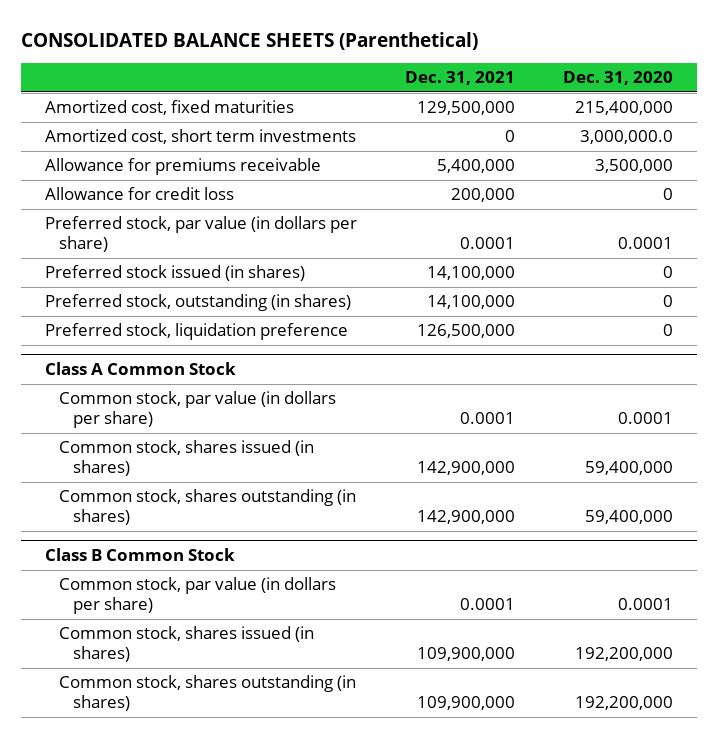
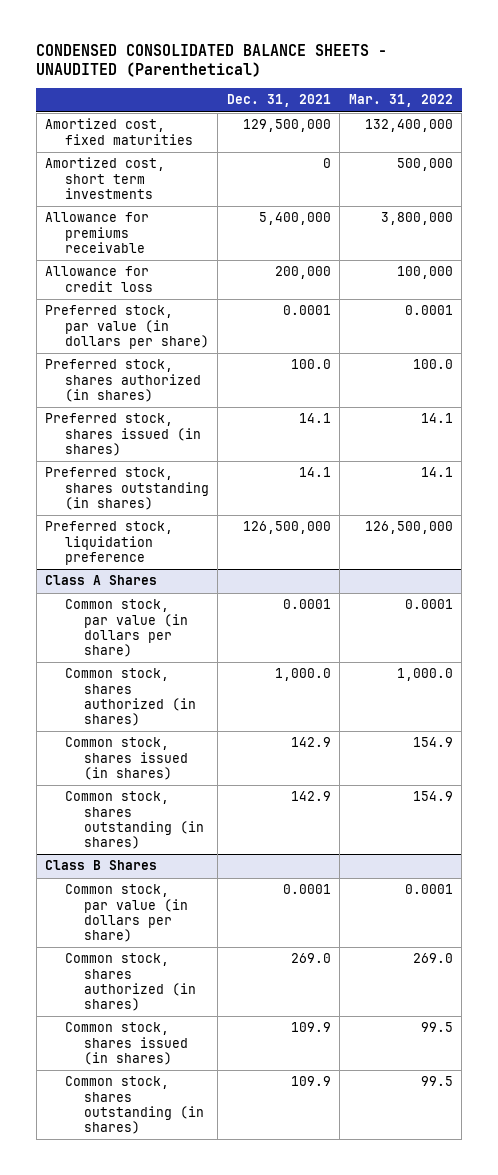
- CONSOLIDATED BALANCE SHEETS (Parenthetical)
+ CONDENSED CONSOLIDATED BALANCE SHEETS - UNAUDITED (Parenthetical)
- | Dec. 31, 2021 | Dec. 31, 2020
+ | Dec. 31, 2021 | Mar. 31, 2022
- Preferred stock issued (in shares) | 14,100,000 | 0
- Preferred stock, outstanding (in shares) | 14,100,000 | 0
+ Preferred stock, shares authorized (in shares) | 100.0 | 100.0
+ Preferred stock, shares issued (in shares) | 14.1 | 14.1
+ Preferred stock, shares outstanding (in shares) | 14.1 | 14.1
- Class A Common Stock
+ Class A Shares
- Common stock, shares issued (in shares) | 142,900,000 | 59,400,000
- Common stock, shares outstanding (in shares) | 142,900,000 | 59,400,000
- Class B Common Stock
+ Common stock, shares authorized (in shares) | 1,000.0 | 1,000.0
+ Common stock, shares issued (in shares) | 142.9 | 154.9
+ Common stock, shares outstanding (in shares) | 142.9 | 154.9
+ Class B Shares
- Common stock, shares issued (in shares) | 109,900,000 | 192,200,000
- Common stock, shares outstanding (in shares) | 109,900,000 | 192,200,000
+ Common stock, shares authorized (in shares) | 269.0 | 269.0
+ Common stock, shares issued (in shares) | 109.9 | 99.5
+ Common stock, shares outstanding (in shares) | 109.9 | 99.5

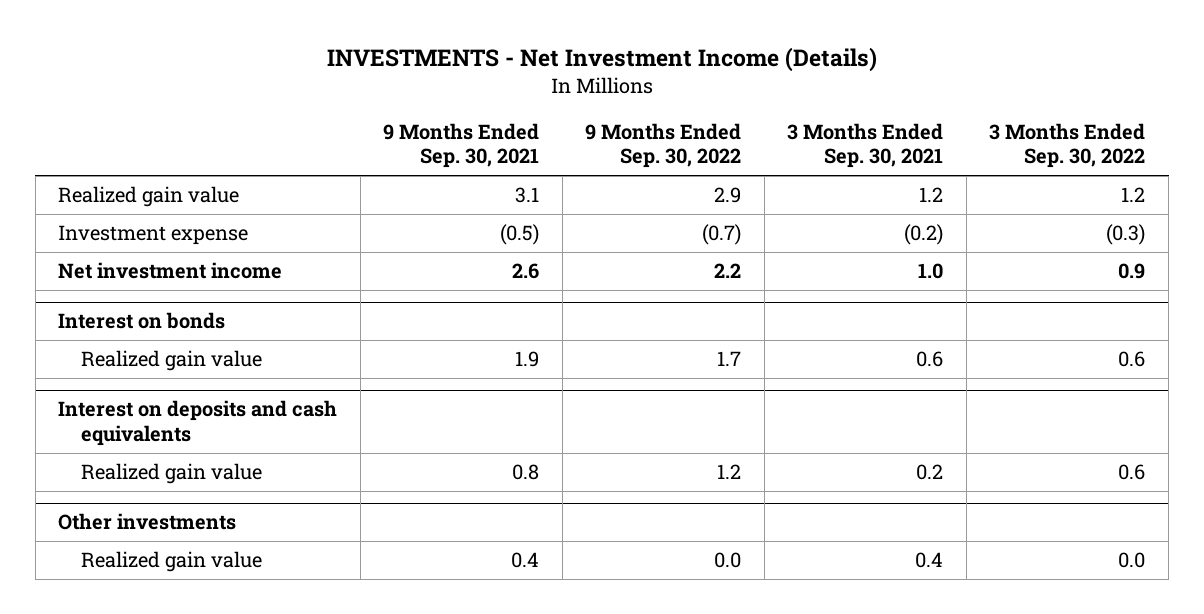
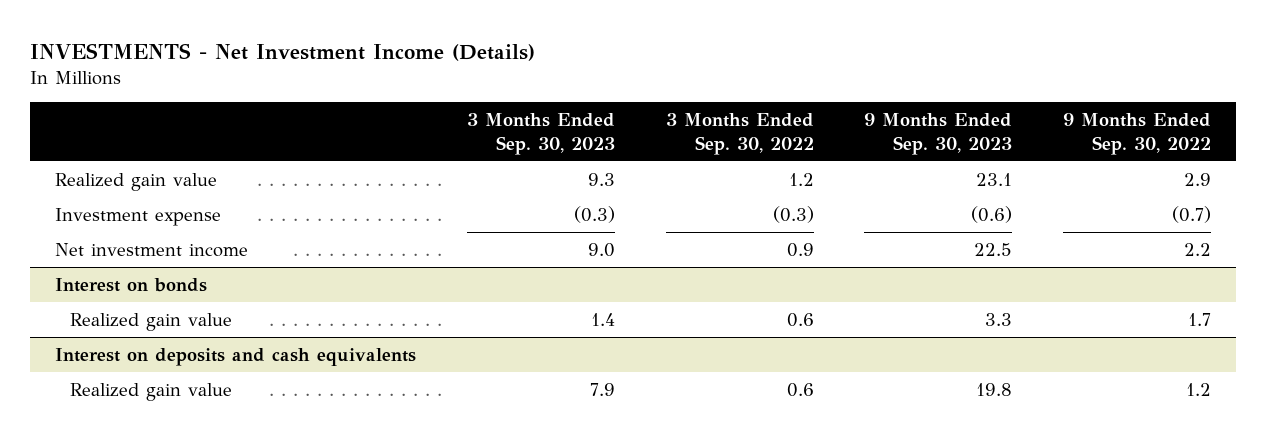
- | 9 Months Ended Sep. 30, 2021 | 9 Months Ended Sep. 30, 2022 | 3 Months Ended Sep. 30, 2021 | 3 Months Ended Sep. 30, 2022
+ | 3 Months Ended Sep. 30, 2023 | 3 Months Ended Sep. 30, 2022 | 9 Months Ended Sep. 30, 2023 | 9 Months Ended Sep. 30, 2022
- Other investments
- Realized gain value | 0.4 | 0.0 | 0.4 | 0.0

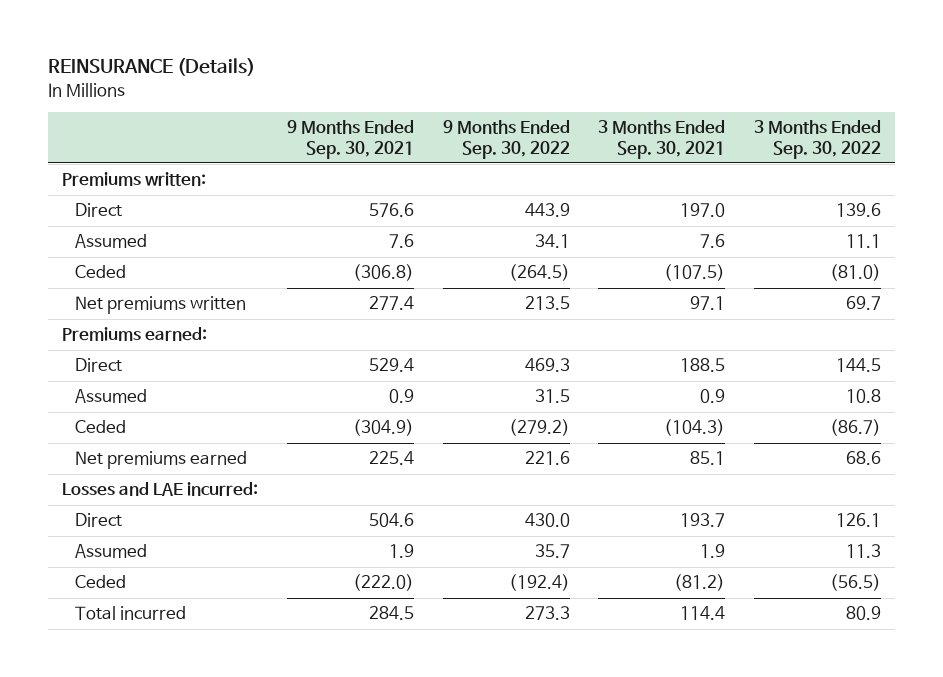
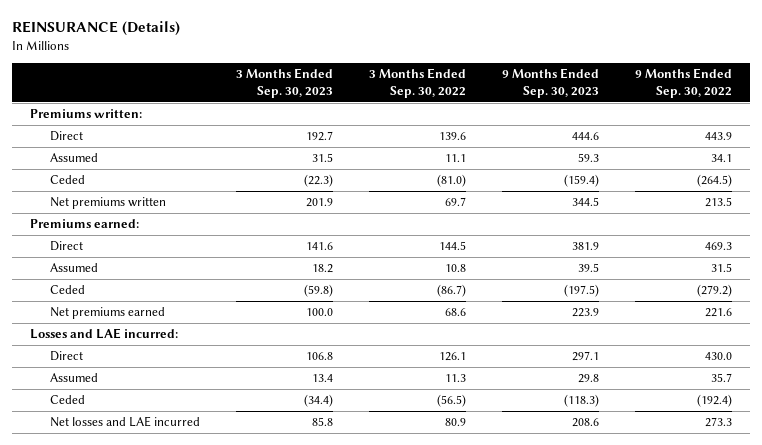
- | 9 Months Ended Sep. 30, 2021 | 9 Months Ended Sep. 30, 2022 | 3 Months Ended Sep. 30, 2021 | 3 Months Ended Sep. 30, 2022
+ | 3 Months Ended Sep. 30, 2023 | 3 Months Ended Sep. 30, 2022 | 9 Months Ended Sep. 30, 2023 | 9 Months Ended Sep. 30, 2022
- Total incurred | 284.5 | 273.3 | 114.4 | 80.9
+ Net losses and LAE incurred | 85.8 | 80.9 | 208.6 | 273.3

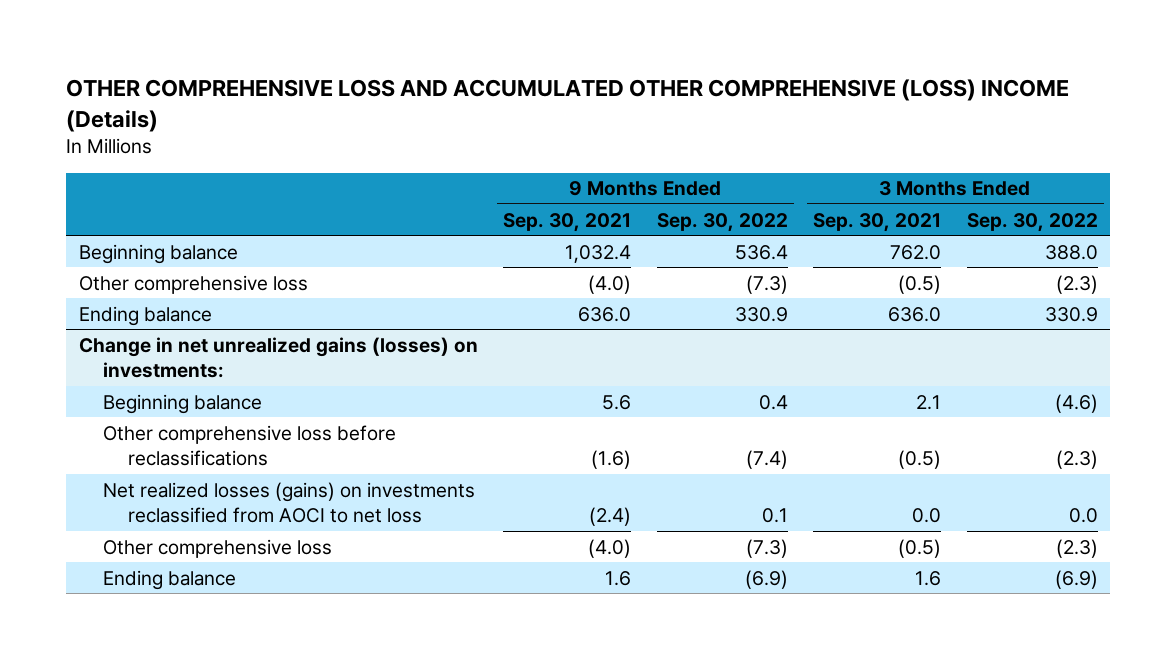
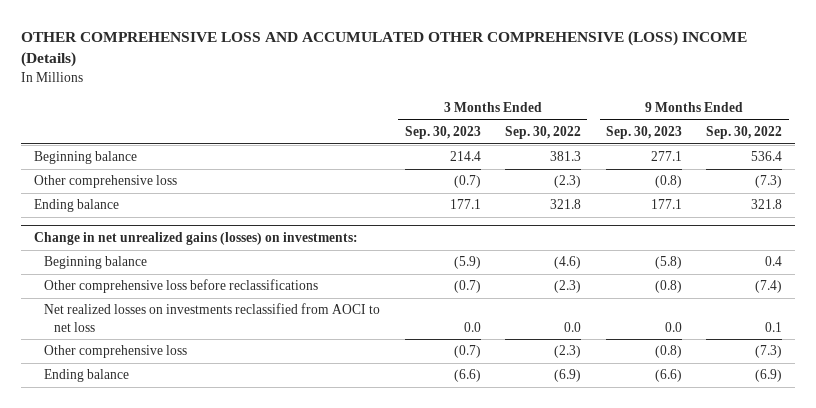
- | 9 Months Ended Sep. 30, 2021 | 9 Months Ended Sep. 30, 2022 | 3 Months Ended Sep. 30, 2021 | 3 Months Ended Sep. 30, 2022
+ | 3 Months Ended Sep. 30, 2023 | 3 Months Ended Sep. 30, 2022 | 9 Months Ended Sep. 30, 2023 | 9 Months Ended Sep. 30, 2022
- Beginning balance | 1,032.4 | 536.4 | 762.0 | 388.0
+ Beginning balance | 214.4 | 381.3 | 277.1 | 536.4
- Ending balance | 636.0 | 330.9 | 636.0 | 330.9
+ Ending balance | 177.1 | 321.8 | 177.1 | 321.8
@ Change in net unrealized gains (losses) on investments:
- Net realized losses (gains) on investments reclassified from AOCI to net loss | (2.4) | 0.1 | 0.0 | 0.0
+ Net realized losses on investments reclassified from AOCI to net loss | 0.0 | 0.0 | 0.0 | 0.1

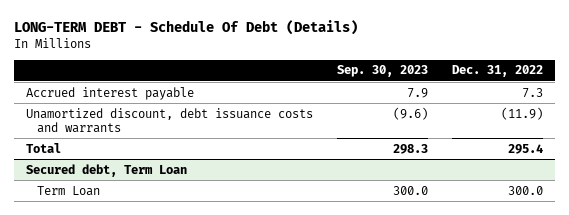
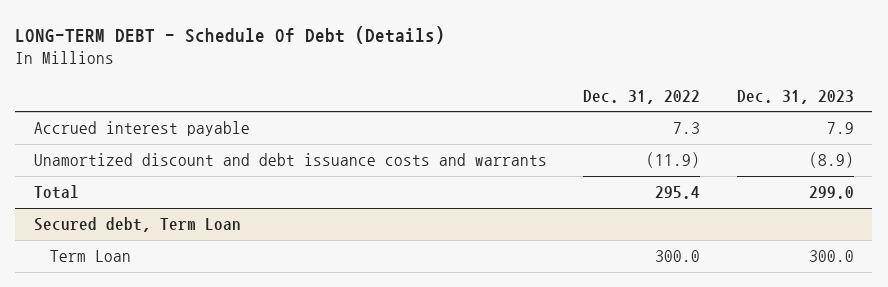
- | Sep. 30, 2023 | Dec. 31, 2022
+ | Dec. 31, 2022 | Dec. 31, 2023
- Unamortized discount, debt issuance costs and warrants | (9.6) | (11.9)
+ Unamortized discount and debt issuance costs and warrants | (11.9) | (8.9)

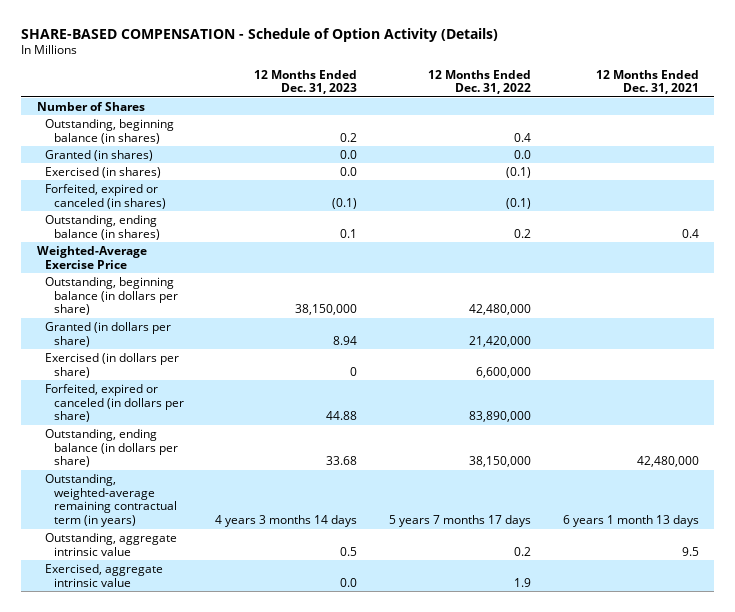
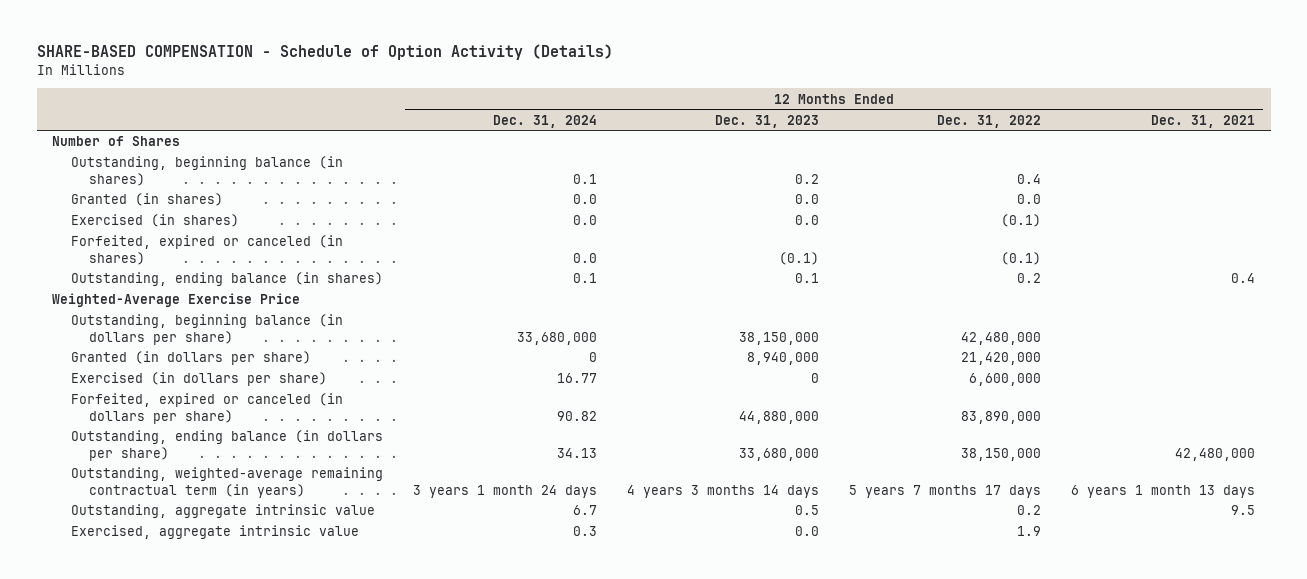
- | 12 Months Ended Dec. 31, 2023 | 12 Months Ended Dec. 31, 2022 | 12 Months Ended Dec. 31, 2021
+ | 12 Months Ended Dec. 31, 2024 | 12 Months Ended Dec. 31, 2023 | 12 Months Ended Dec. 31, 2022 | 12 Months Ended Dec. 31, 2021
- Granted (in dollars per share) | 8.94 | 21,420,000 |
+ Granted (in dollars per share) | 0 | 8,940,000 | 21,420,000 |
- Forfeited, expired or canceled (in dollars per share) | 44.88 | 83,890,000 |
- Outstanding, ending balance (in dollars per share) | 33.68 | 38,150,000 | 42,480,000
+ Forfeited, expired or canceled (in dollars per share) | 90.82 | 44,880,000 | 83,890,000 |
+ Outstanding, ending balance (in dollars per share) | 34.13 | 33,680,000 | 38,150,000 | 42,480,000

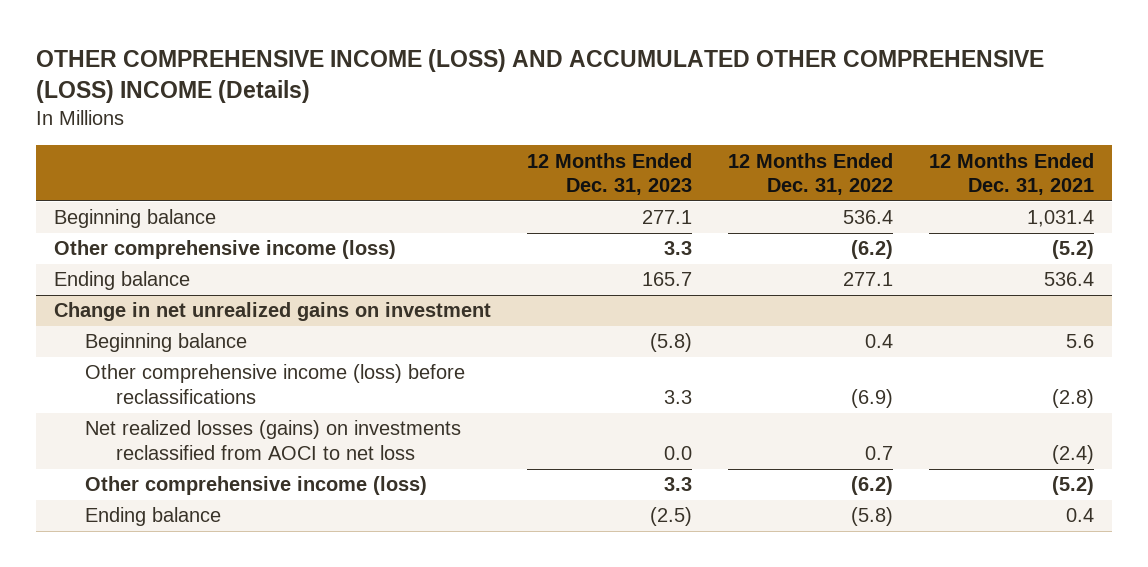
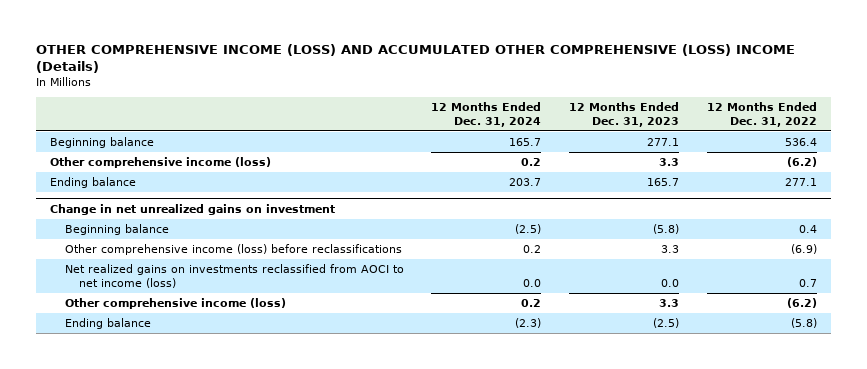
- | 12 Months Ended Dec. 31, 2023 | 12 Months Ended Dec. 31, 2022 | 12 Months Ended Dec. 31, 2021
+ | 12 Months Ended Dec. 31, 2024 | 12 Months Ended Dec. 31, 2023 | 12 Months Ended Dec. 31, 2022
@ Change in net unrealized gains on investment
- Net realized losses (gains) on investments reclassified from AOCI to net loss | 0.0 | 0.7 | (2.4)
+ Net realized gains on investments reclassified from AOCI to net income (loss) | 0.0 | 0.0 | 0.7

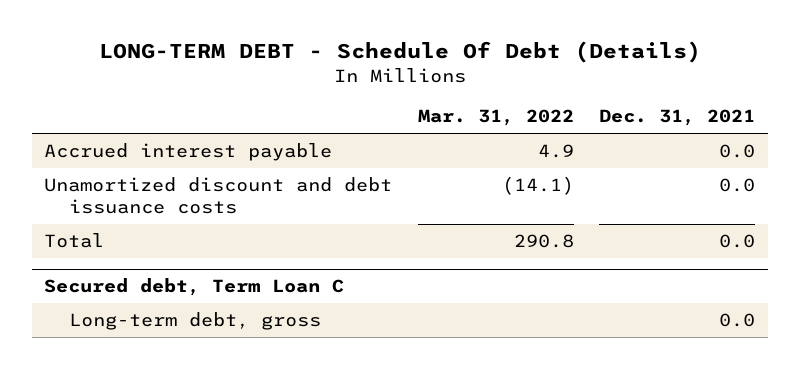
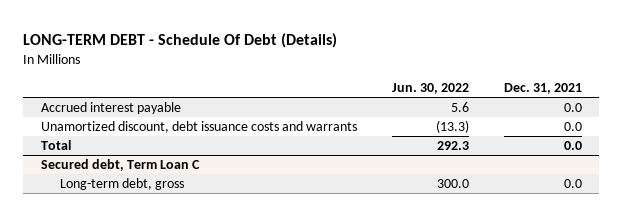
- | Mar. 31, 2022 | Dec. 31, 2021
+ | Jun. 30, 2022 | Dec. 31, 2021
- Unamortized discount and debt issuance costs | (14.1) | 0.0
+ Unamortized discount, debt issuance costs and warrants | (13.3) | 0.0

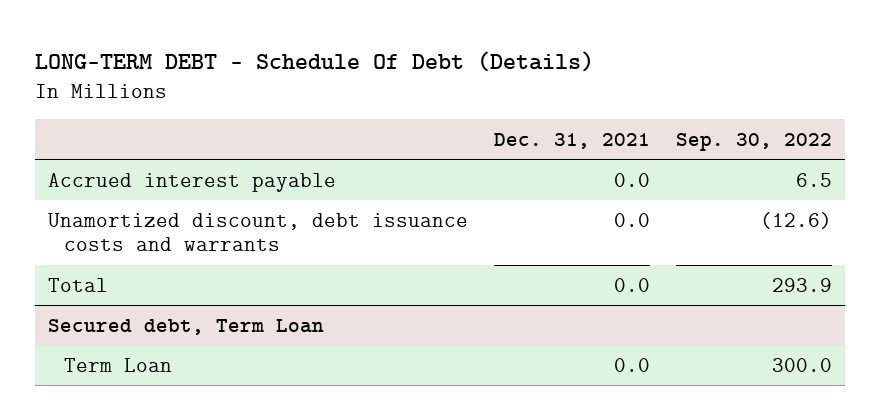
- | Jun. 30, 2022 | Dec. 31, 2021
+ | Dec. 31, 2021 | Sep. 30, 2022
- Secured debt, Term Loan C
- Long-term debt, gross | 300.0 | 0.0
+ Secured debt, Term Loan
+ Term Loan | 0.0 | 300.0

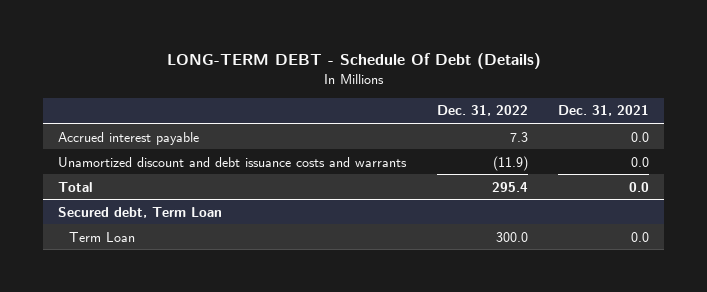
- | Dec. 31, 2021 | Sep. 30, 2022
+ | Dec. 31, 2022 | Dec. 31, 2021
- Unamortized discount, debt issuance costs and warrants | 0.0 | (12.6)
+ Unamortized discount and debt issuance costs and warrants | (11.9) | 0.0

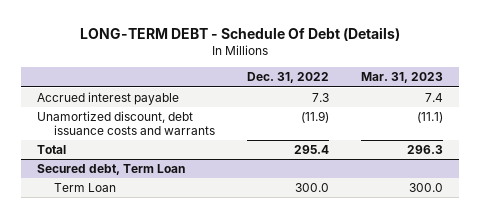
- | Dec. 31, 2022 | Dec. 31, 2021
+ | Dec. 31, 2022 | Mar. 31, 2023
- Unamortized discount and debt issuance costs and warrants | (11.9) | 0.0
+ Unamortized discount, debt issuance costs and warrants | (11.9) | (11.1)

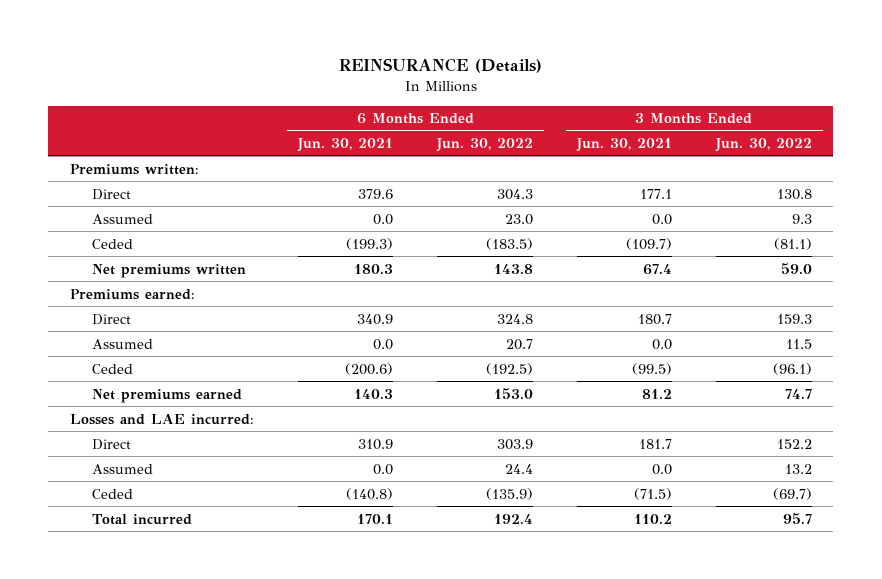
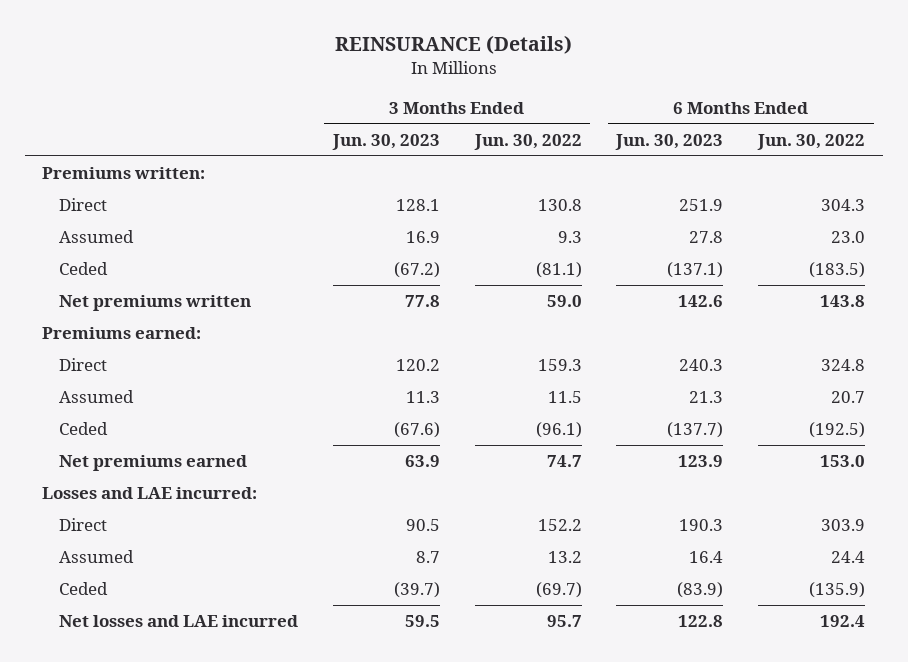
- | 6 Months Ended Jun. 30, 2021 | 6 Months Ended Jun. 30, 2022 | 3 Months Ended Jun. 30, 2021 | 3 Months Ended Jun. 30, 2022
+ | 3 Months Ended Jun. 30, 2023 | 3 Months Ended Jun. 30, 2022 | 6 Months Ended Jun. 30, 2023 | 6 Months Ended Jun. 30, 2022
- Total incurred | 170.1 | 192.4 | 110.2 | 95.7
+ Net losses and LAE incurred | 59.5 | 95.7 | 122.8 | 192.4

